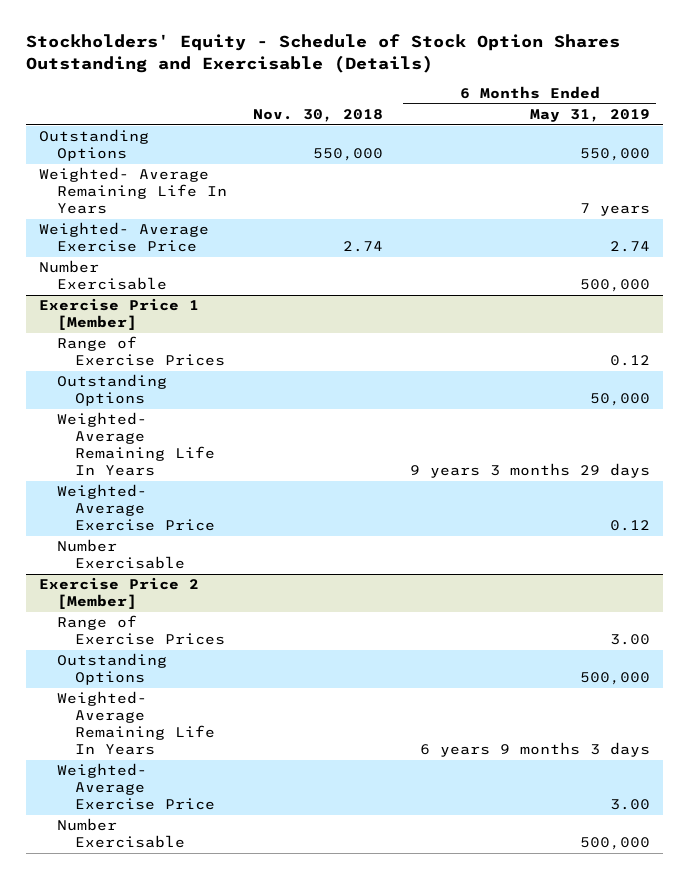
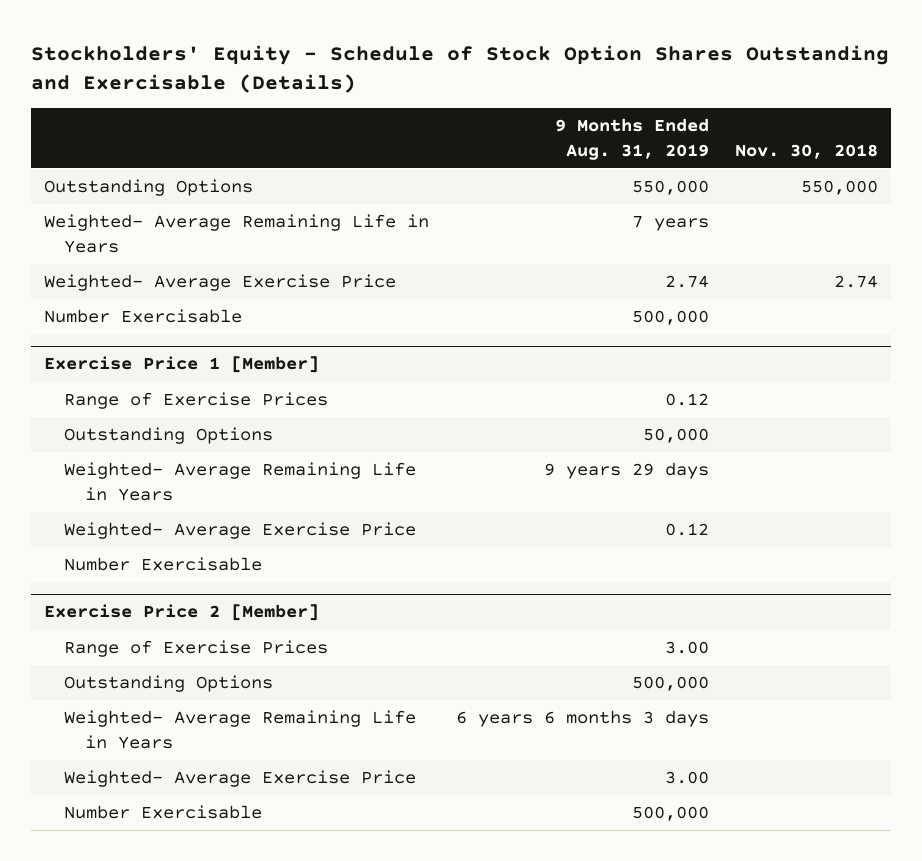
- | Nov. 30, 2018 | 6 Months Ended May 31, 2019
+ | 9 Months Ended Aug. 31, 2019 | Nov. 30, 2018
- Weighted- Average Remaining Life In Years | | 7 years
+ Weighted- Average Remaining Life in Years | 7 years |
@ Exercise Price 1 [Member]
- Weighted- Average Remaining Life In Years | | 9 years 3 months 29 days
+ Weighted- Average Remaining Life in Years | 9 years 29 days |
@ Exercise Price 2 [Member]
- Weighted- Average Remaining Life In Years | | 6 years 9 months 3 days
+ Weighted- Average Remaining Life in Years | 6 years 6 months 3 days |

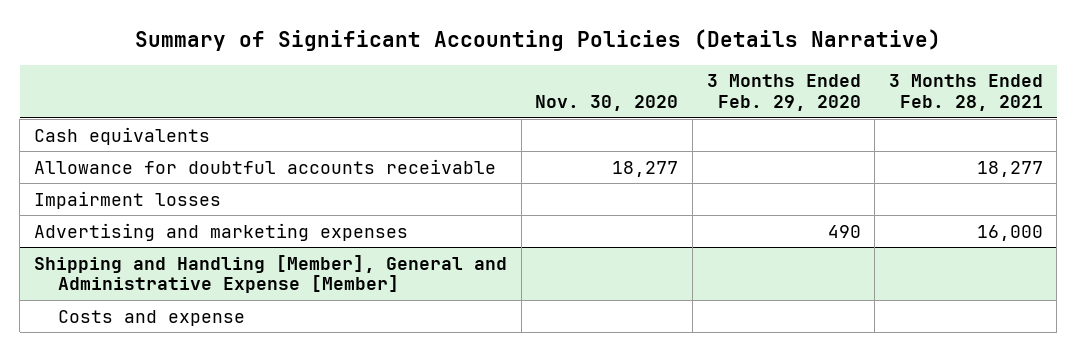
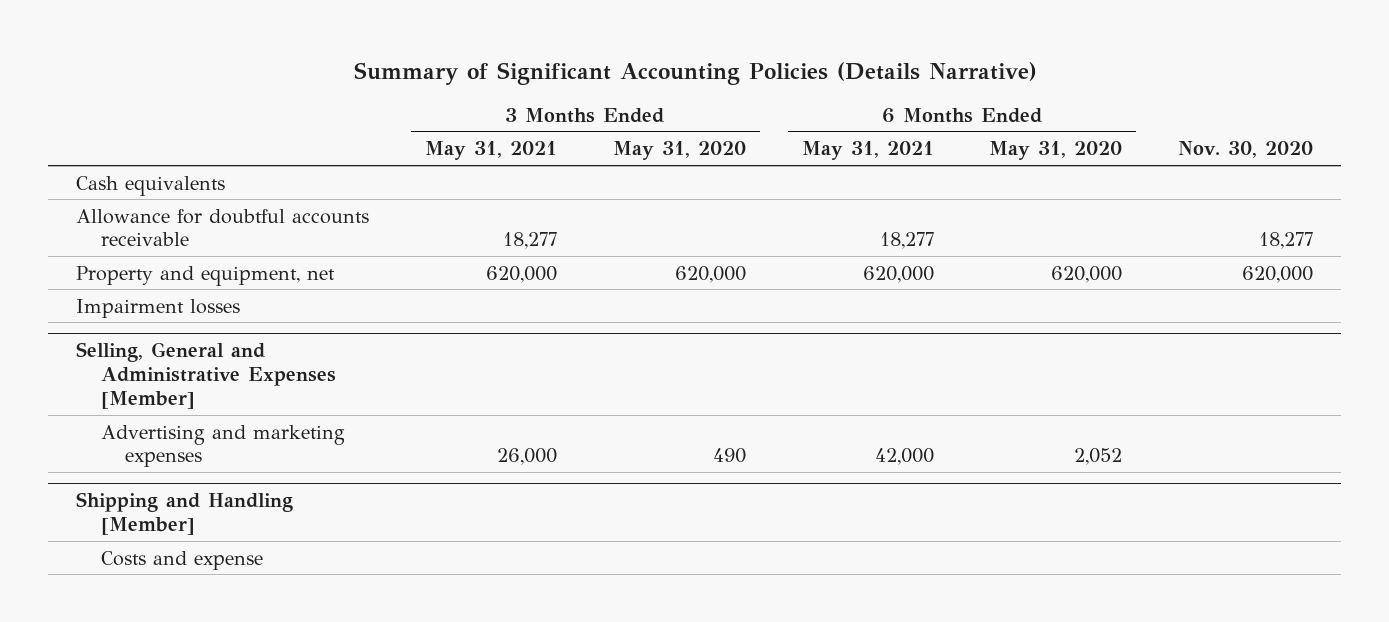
- | Nov. 30, 2020 | 3 Months Ended Feb. 29, 2020 | 3 Months Ended Feb. 28, 2021
+ | 3 Months Ended May 31, 2021 | 3 Months Ended May 31, 2020 | 6 Months Ended May 31, 2021 | 6 Months Ended May 31, 2020 | Nov. 30, 2020
+ Property and equipment, net | 620,000 | 620,000 | 620,000 | 620,000 | 620,000
- Advertising and marketing expenses | | 490 | 16,000
- Shipping and Handling [Member], General and Administrative Expense [Member]
+ Selling, General and Administrative Expenses [Member]
+ Advertising and marketing expenses | 26,000 | 490 | 42,000 | 2,052 |
+ Shipping and Handling [Member]

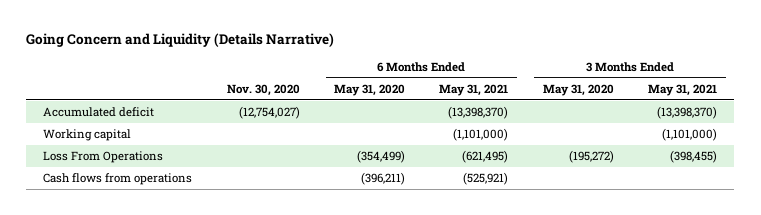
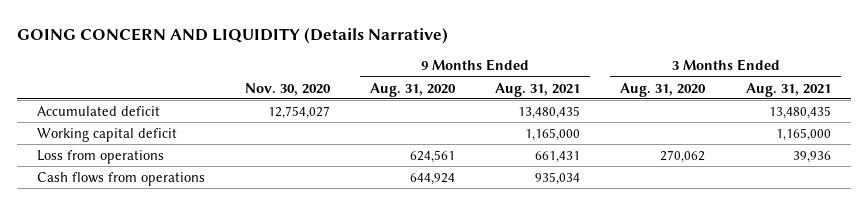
- Going Concern and Liquidity (Details Narrative)
+ GOING CONCERN AND LIQUIDITY (Details Narrative)
- | Nov. 30, 2020 | 6 Months Ended May 31, 2020 | 6 Months Ended May 31, 2021 | 3 Months Ended May 31, 2020 | 3 Months Ended May 31, 2021
+ | Nov. 30, 2020 | 9 Months Ended Aug. 31, 2020 | 9 Months Ended Aug. 31, 2021 | 3 Months Ended Aug. 31, 2020 | 3 Months Ended Aug. 31, 2021
- Accumulated deficit | (12,754,027) | | (13,398,370) | | (13,398,370)
- Working capital | | | (1,101,000) | | (1,101,000)
- Loss From Operations | | (354,499) | (621,495) | (195,272) | (398,455)
+ Accumulated deficit | 12,754,027 | | 13,480,435 | | 13,480,435
+ Working capital deficit | | | 1,165,000 | | 1,165,000
+ Loss from operations | | 624,561 | 661,431 | 270,062 | 39,936

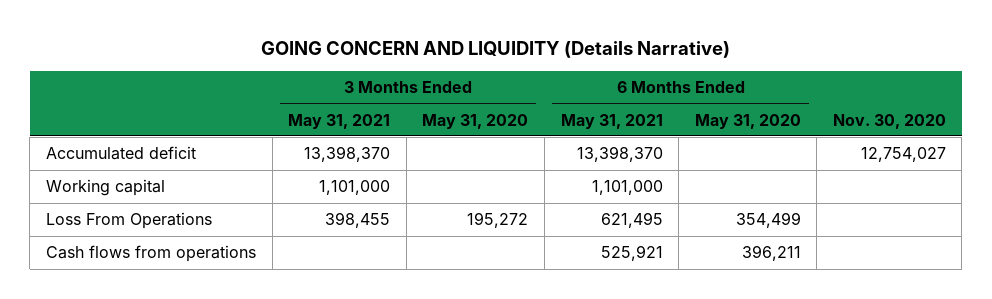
- | Nov. 30, 2020 | 9 Months Ended Aug. 31, 2020 | 9 Months Ended Aug. 31, 2021 | 3 Months Ended Aug. 31, 2020 | 3 Months Ended Aug. 31, 2021
+ | 3 Months Ended May 31, 2021 | 3 Months Ended May 31, 2020 | 6 Months Ended May 31, 2021 | 6 Months Ended May 31, 2020 | Nov. 30, 2020
- Working capital deficit | | | 1,165,000 | | 1,165,000
- Loss from operations | | 624,561 | 661,431 | 270,062 | 39,936
+ Working capital | 1,101,000 | | 1,101,000 | |
+ Loss From Operations | 398,455 | 195,272 | 621,495 | 354,499 |

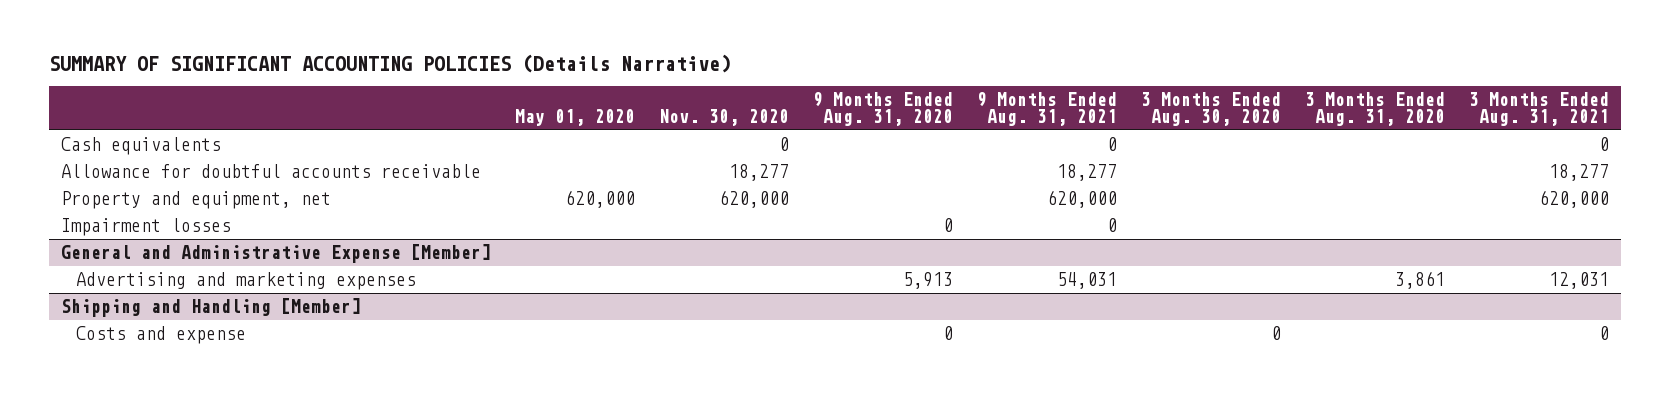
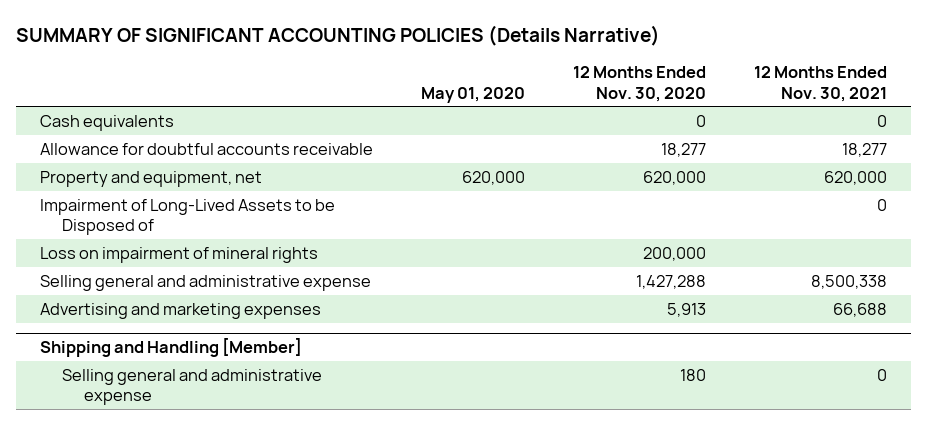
- | May 01, 2020 | Nov. 30, 2020 | 9 Months Ended Aug. 31, 2020 | 9 Months Ended Aug. 31, 2021 | 3 Months Ended Aug. 30, 2020 | 3 Months Ended Aug. 31, 2020 | 3 Months Ended Aug. 31, 2021
+ | May 01, 2020 | 12 Months Ended Nov. 30, 2020 | 12 Months Ended Nov. 30, 2021
- Impairment losses | | | 0 | 0 | | |
- General and Administrative Expense [Member]
- Advertising and marketing expenses | | | 5,913 | 54,031 | | 3,861 | 12,031
+ Impairment of Long-Lived Assets to be Disposed of | | | 0
+ Loss on impairment of mineral rights | | 200,000 |
+ Selling general and administrative expense | | 1,427,288 | 8,500,338
+ Advertising and marketing expenses | | 5,913 | 66,688
@ Shipping and Handling [Member]
- Costs and expense | | | 0 | | 0 | | 0
+ Selling general and administrative expense | | 180 | 0

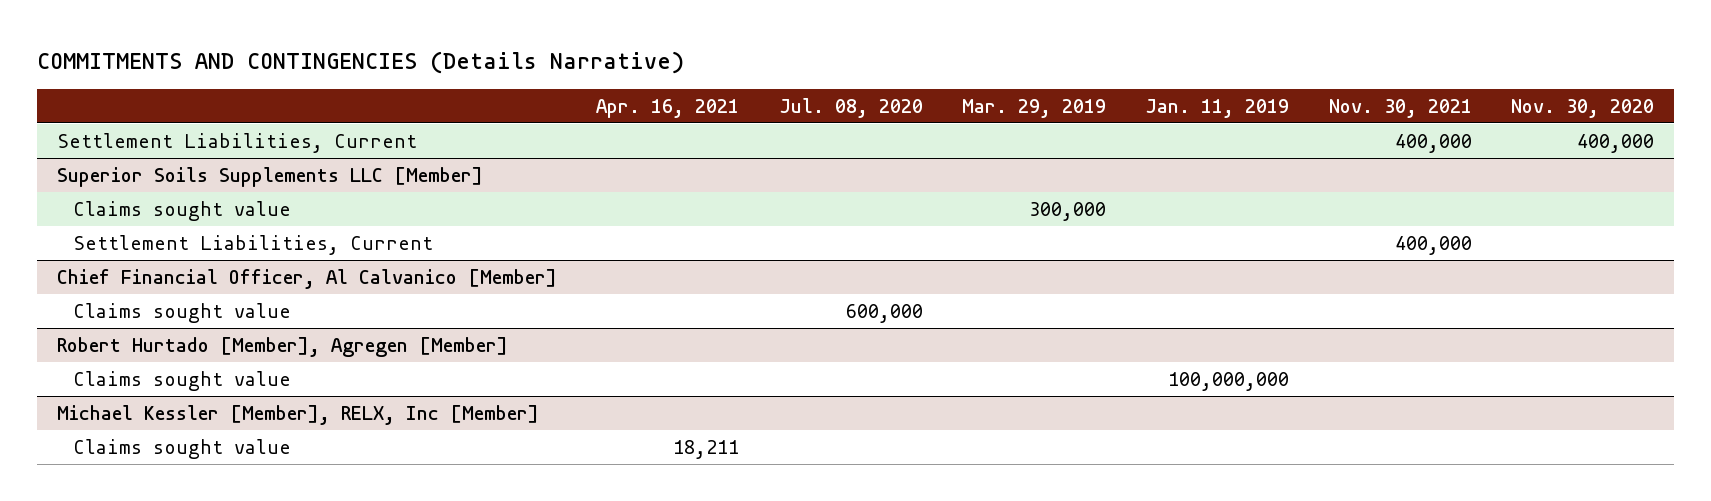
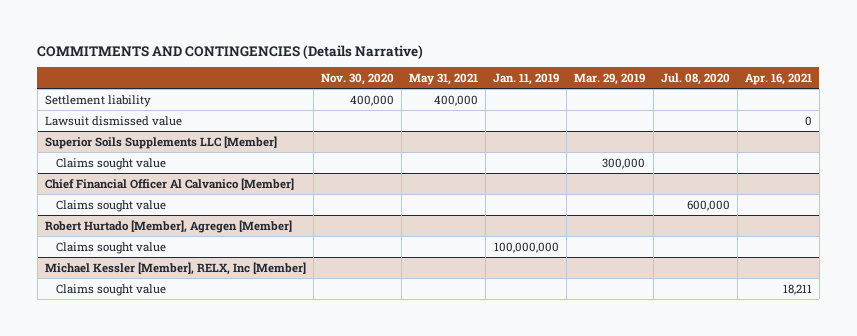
- | Apr. 16, 2021 | Jul. 08, 2020 | Mar. 29, 2019 | Jan. 11, 2019 | Nov. 30, 2021 | Nov. 30, 2020
+ | Nov. 30, 2020 | May 31, 2021 | Jan. 11, 2019 | Mar. 29, 2019 | Jul. 08, 2020 | Apr. 16, 2021
- Settlement Liabilities, Current | | | | | 400,000 | 400,000
+ Settlement liability | 400,000 | 400,000 | | | |
+ Lawsuit dismissed value | | | | | | 0
@ Superior Soils Supplements LLC [Member]
- Settlement Liabilities, Current | | | | | 400,000 |
- Chief Financial Officer, Al Calvanico [Member]
+ Chief Financial Officer Al Calvanico [Member]

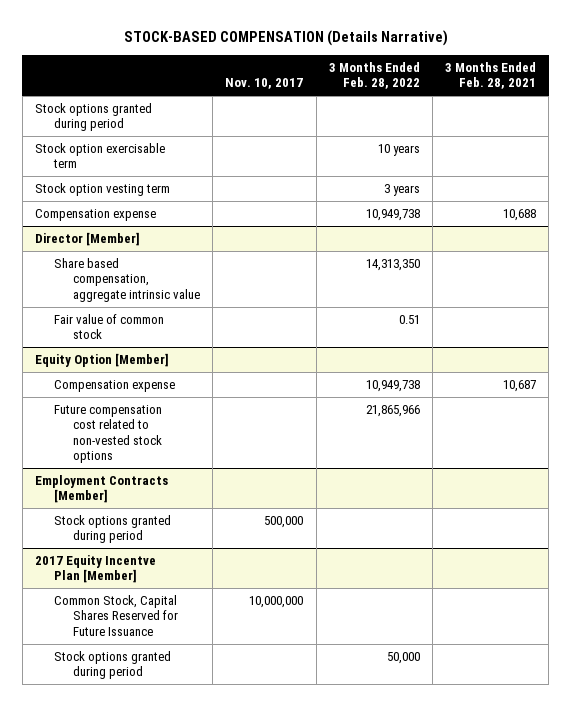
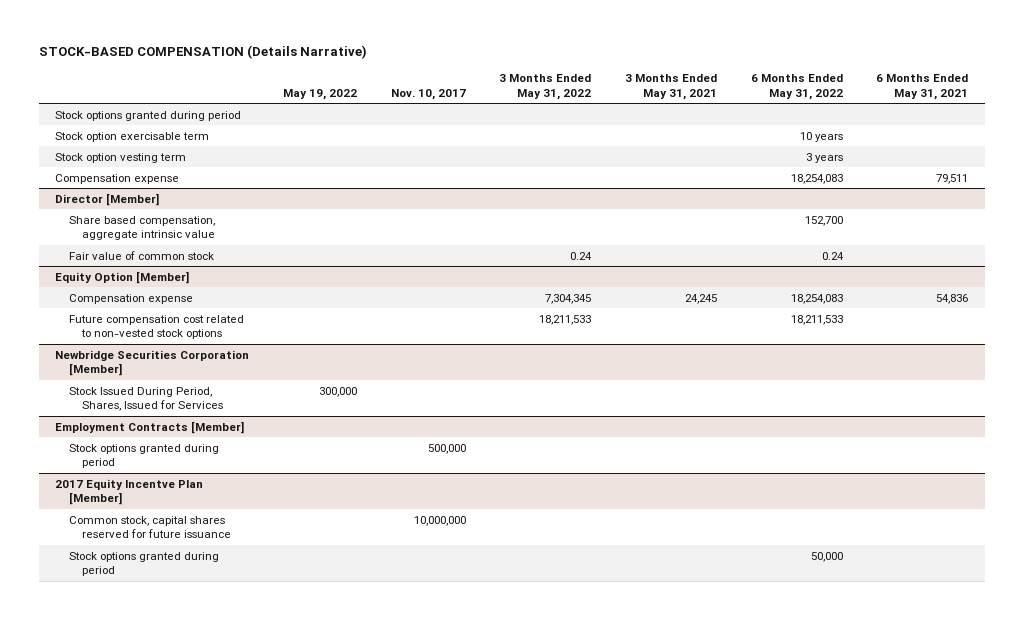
- | Nov. 10, 2017 | 3 Months Ended Feb. 28, 2022 | 3 Months Ended Feb. 28, 2021
+ | May 19, 2022 | Nov. 10, 2017 | 3 Months Ended May 31, 2022 | 3 Months Ended May 31, 2021 | 6 Months Ended May 31, 2022 | 6 Months Ended May 31, 2021
+ Newbridge Securities Corporation [Member]
+ Stock Issued During Period, Shares, Issued for Services | 300,000 | | | | |
@ 2017 Equity Incentve Plan [Member]
- Common Stock, Capital Shares Reserved for Future Issuance | 10,000,000 | |
+ Common stock, capital shares reserved for future issuance | | 10,000,000 | | | |

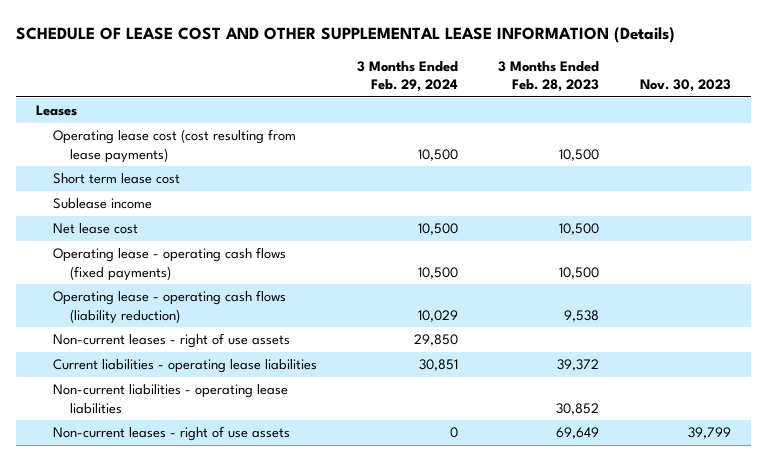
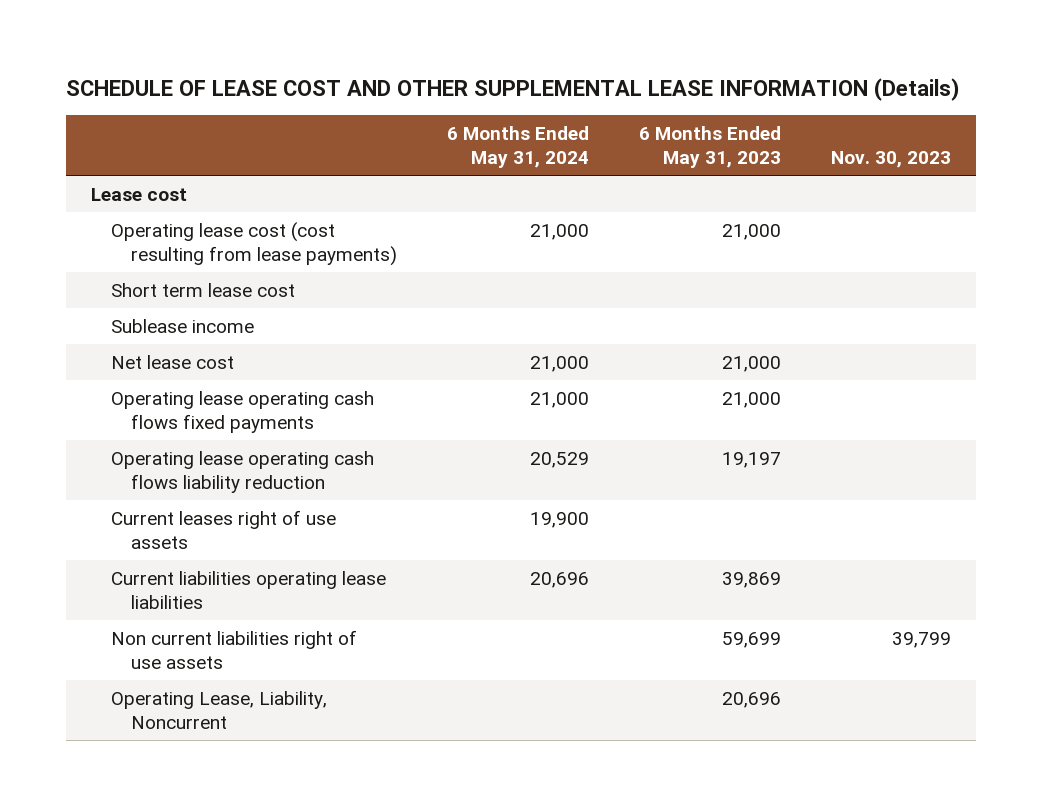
- | 3 Months Ended Feb. 29, 2024 | 3 Months Ended Feb. 28, 2023 | Nov. 30, 2023
+ | 6 Months Ended May 31, 2024 | 6 Months Ended May 31, 2023 | Nov. 30, 2023
- Leases
+ Lease cost
- Operating lease - operating cash flows (fixed payments) | 10,500 | 10,500 |
- Operating lease - operating cash flows (liability reduction) | 10,029 | 9,538 |
- Non-current leases - right of use assets | 29,850 | |
- Current liabilities - operating lease liabilities | 30,851 | 39,372 |
- Non-current liabilities - operating lease liabilities | | 30,852 |
- Non-current leases - right of use assets | 0 | 69,649 | 39,799
+ Operating lease operating cash flows fixed payments | 21,000 | 21,000 |
+ Operating lease operating cash flows liability reduction | 20,529 | 19,197 |
+ Current leases right of use assets | 19,900 | |
+ Current liabilities operating lease liabilities | 20,696 | 39,869 |
+ Non current liabilities right of use assets | | 59,699 | 39,799
+ Operating Lease, Liability, Noncurrent | | 20,696 |

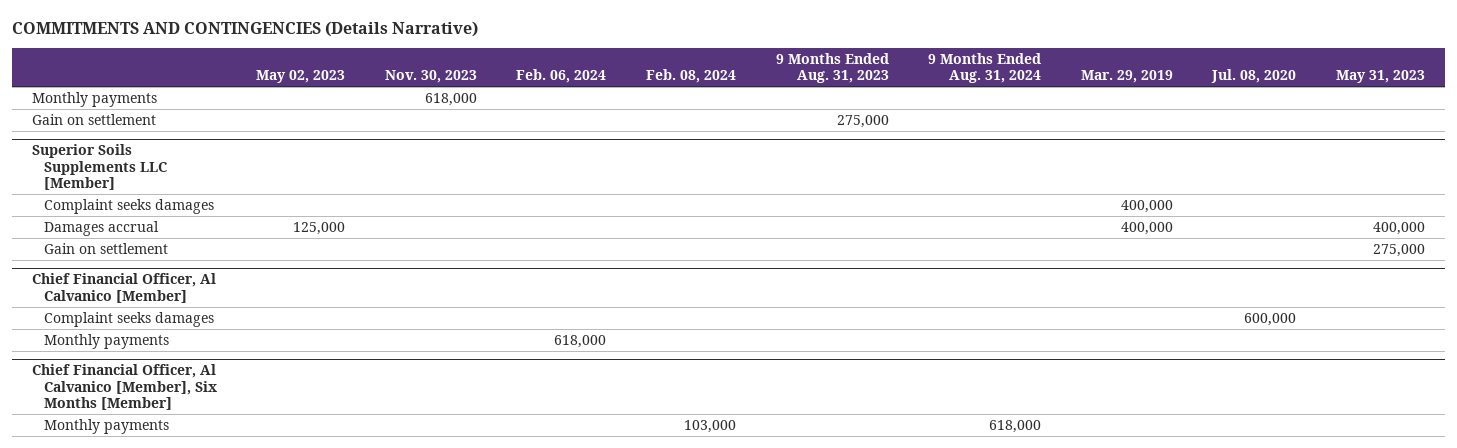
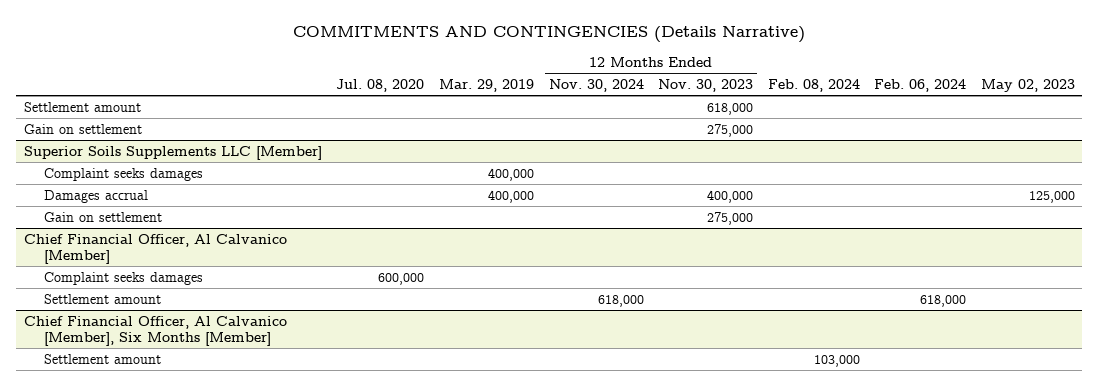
- | May 02, 2023 | Nov. 30, 2023 | Feb. 06, 2024 | Feb. 08, 2024 | 9 Months Ended Aug. 31, 2023 | 9 Months Ended Aug. 31, 2024 | Mar. 29, 2019 | Jul. 08, 2020 | May 31, 2023
+ | Jul. 08, 2020 | Mar. 29, 2019 | 12 Months Ended Nov. 30, 2024 | 12 Months Ended Nov. 30, 2023 | Feb. 08, 2024 | Feb. 06, 2024 | May 02, 2023
- Monthly payments | | 618,000 | | | | | | |
+ Settlement amount | | | | 618,000 | | |
@ Chief Financial Officer, Al Calvanico [Member]
- Monthly payments | | | 618,000 | | | | | |
+ Settlement amount | | | 618,000 | | | 618,000 |
@ Chief Financial Officer, Al Calvanico [Member], Six Months [Member]
- Monthly payments | | | | 103,000 | | 618,000 | | |
+ Settlement amount | | | | | 103,000 | |

